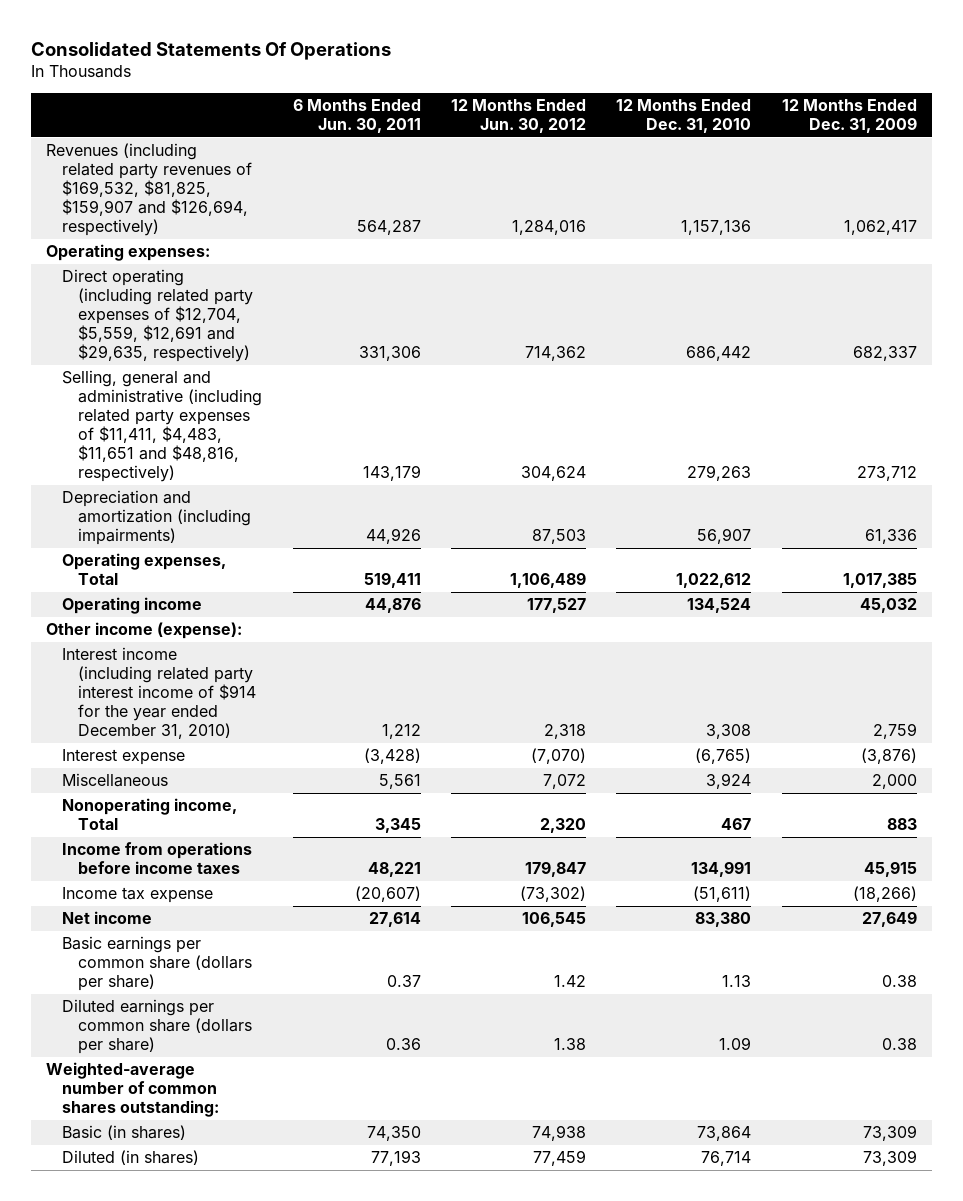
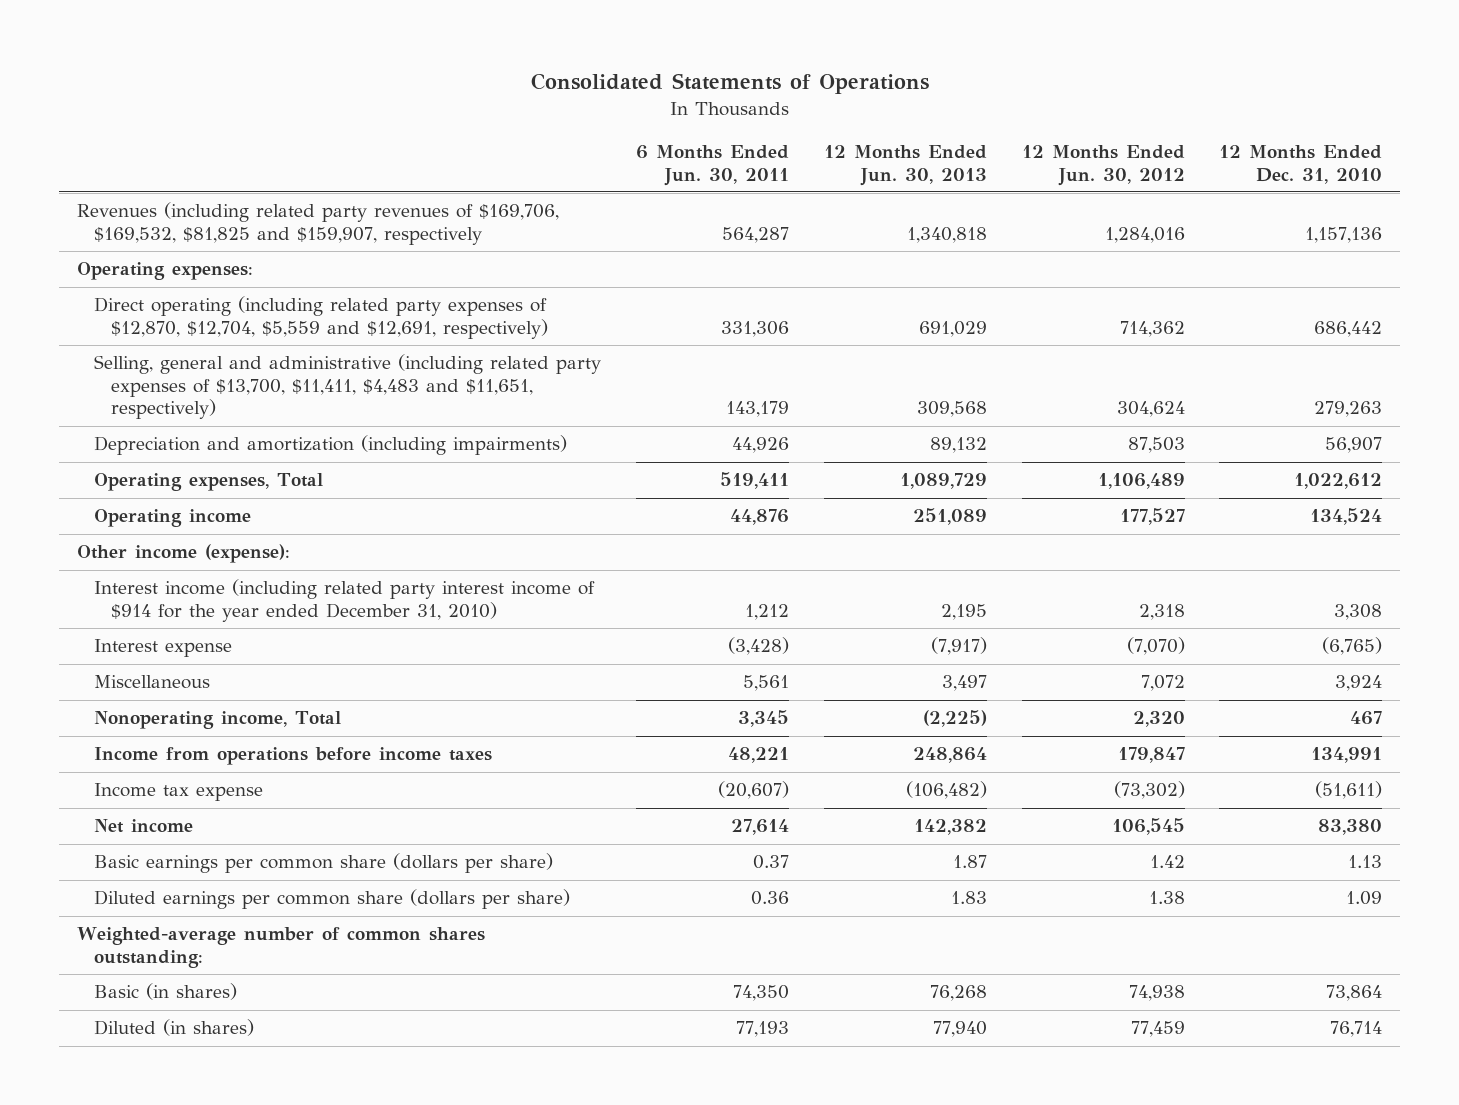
- Consolidated Statements Of Operations
+ Consolidated Statements of Operations
- | 6 Months Ended Jun. 30, 2011 | 12 Months Ended Jun. 30, 2012 | 12 Months Ended Dec. 31, 2010 | 12 Months Ended Dec. 31, 2009
+ | 6 Months Ended Jun. 30, 2011 | 12 Months Ended Jun. 30, 2013 | 12 Months Ended Jun. 30, 2012 | 12 Months Ended Dec. 31, 2010
- Revenues (including related party revenues of $169,532, $81,825, $159,907 and $126,694, respectively) | 564,287 | 1,284,016 | 1,157,136 | 1,062,417
+ Revenues (including related party revenues of $169,706, $169,532, $81,825 and $159,907, respectively | 564,287 | 1,340,818 | 1,284,016 | 1,157,136
- Direct operating (including related party expenses of $12,704, $5,559, $12,691 and $29,635, respectively) | 331,306 | 714,362 | 686,442 | 682,337
- Selling, general and administrative (including related party expenses of $11,411, $4,483, $11,651 and $48,816, respectively) | 143,179 | 304,624 | 279,263 | 273,712
+ Direct operating (including related party expenses of $12,870, $12,704, $5,559 and $12,691, respectively) | 331,306 | 691,029 | 714,362 | 686,442
+ Selling, general and administrative (including related party expenses of $13,700, $11,411, $4,483 and $11,651, respectively) | 143,179 | 309,568 | 304,624 | 279,263

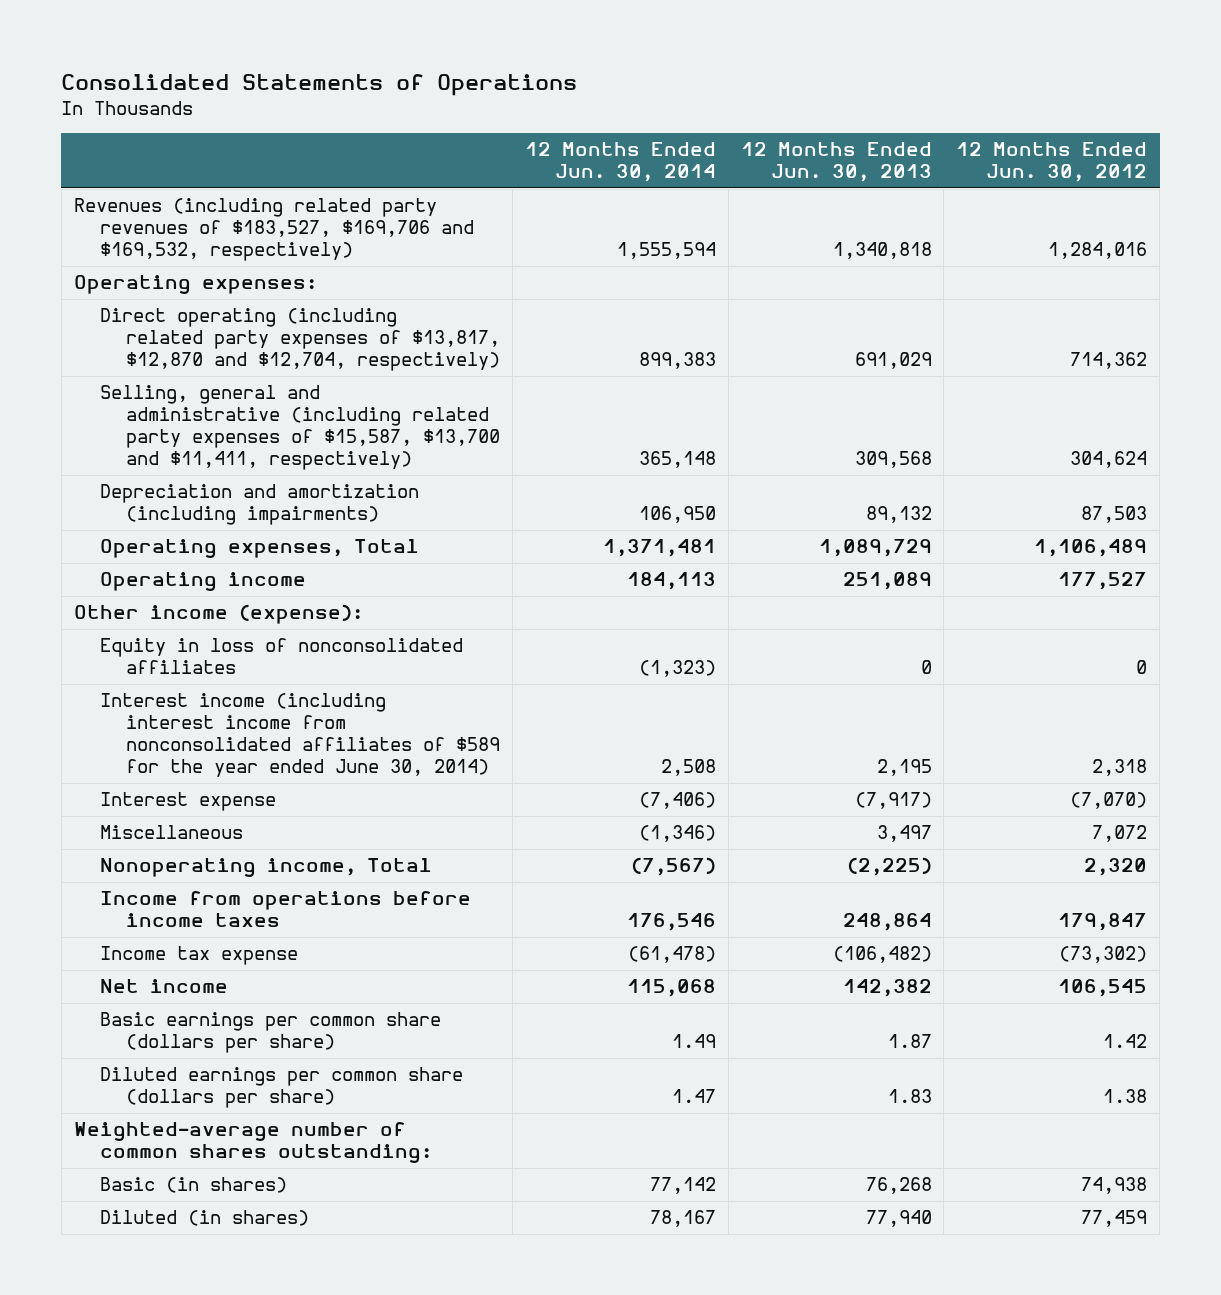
- | 6 Months Ended Jun. 30, 2011 | 12 Months Ended Jun. 30, 2013 | 12 Months Ended Jun. 30, 2012 | 12 Months Ended Dec. 31, 2010
+ | 12 Months Ended Jun. 30, 2014 | 12 Months Ended Jun. 30, 2013 | 12 Months Ended Jun. 30, 2012
- Revenues (including related party revenues of $169,706, $169,532, $81,825 and $159,907, respectively | 564,287 | 1,340,818 | 1,284,016 | 1,157,136
+ Revenues (including related party revenues of $183,527, $169,706 and $169,532, respectively) | 1,555,594 | 1,340,818 | 1,284,016
- Direct operating (including related party expenses of $12,870, $12,704, $5,559 and $12,691, respectively) | 331,306 | 691,029 | 714,362 | 686,442
- Selling, general and administrative (including related party expenses of $13,700, $11,411, $4,483 and $11,651, respectively) | 143,179 | 309,568 | 304,624 | 279,263
+ Direct operating (including related party expenses of $13,817, $12,870 and $12,704, respectively) | 899,383 | 691,029 | 714,362
+ Selling, general and administrative (including related party expenses of $15,587, $13,700 and $11,411, respectively) | 365,148 | 309,568 | 304,624
- Interest income (including related party interest income of $914 for the year ended December 31, 2010) | 1,212 | 2,195 | 2,318 | 3,308
+ Equity in loss of nonconsolidated affiliates | (1,323) | 0 | 0
+ Interest income (including interest income from nonconsolidated affiliates of $589 for the year ended June 30, 2014) | 2,508 | 2,195 | 2,318

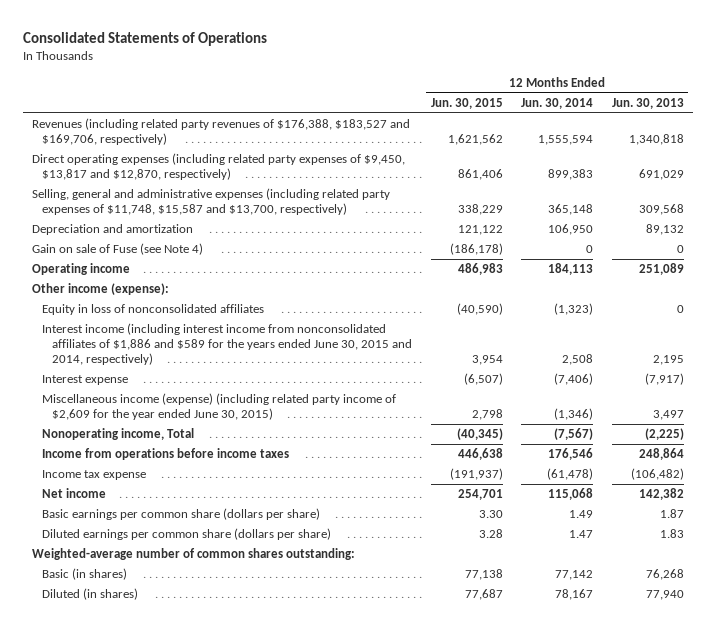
- | 12 Months Ended Jun. 30, 2014 | 12 Months Ended Jun. 30, 2013 | 12 Months Ended Jun. 30, 2012
+ | 12 Months Ended Jun. 30, 2015 | 12 Months Ended Jun. 30, 2014 | 12 Months Ended Jun. 30, 2013
- Revenues (including related party revenues of $183,527, $169,706 and $169,532, respectively) | 1,555,594 | 1,340,818 | 1,284,016
- Operating expenses:
- Direct operating (including related party expenses of $13,817, $12,870 and $12,704, respectively) | 899,383 | 691,029 | 714,362
- Selling, general and administrative (including related party expenses of $15,587, $13,700 and $11,411, respectively) | 365,148 | 309,568 | 304,624
- Depreciation and amortization (including impairments) | 106,950 | 89,132 | 87,503
- Operating expenses, Total | 1,371,481 | 1,089,729 | 1,106,489
+ Revenues (including related party revenues of $176,388, $183,527 and $169,706, respectively) | 1,621,562 | 1,555,594 | 1,340,818
+ Direct operating expenses (including related party expenses of $9,450, $13,817 and $12,870, respectively) | 861,406 | 899,383 | 691,029
+ Selling, general and administrative expenses (including related party expenses of $11,748, $15,587 and $13,700, respectively) | 338,229 | 365,148 | 309,568
+ Depreciation and amortization | 121,122 | 106,950 | 89,132
+ Gain on sale of Fuse (see Note 4) | (186,178) | 0 | 0
- Interest income (including interest income from nonconsolidated affiliates of $589 for the year ended June 30, 2014) | 2,508 | 2,195 | 2,318
+ Interest income (including interest income from nonconsolidated affiliates of $1,886 and $589 for the years ended June 30, 2015 and 2014, respectively) | 3,954 | 2,508 | 2,195
- Miscellaneous | (1,346) | 3,497 | 7,072
+ Miscellaneous income (expense) (including related party income of $2,609 for the year ended June 30, 2015) | 2,798 | (1,346) | 3,497

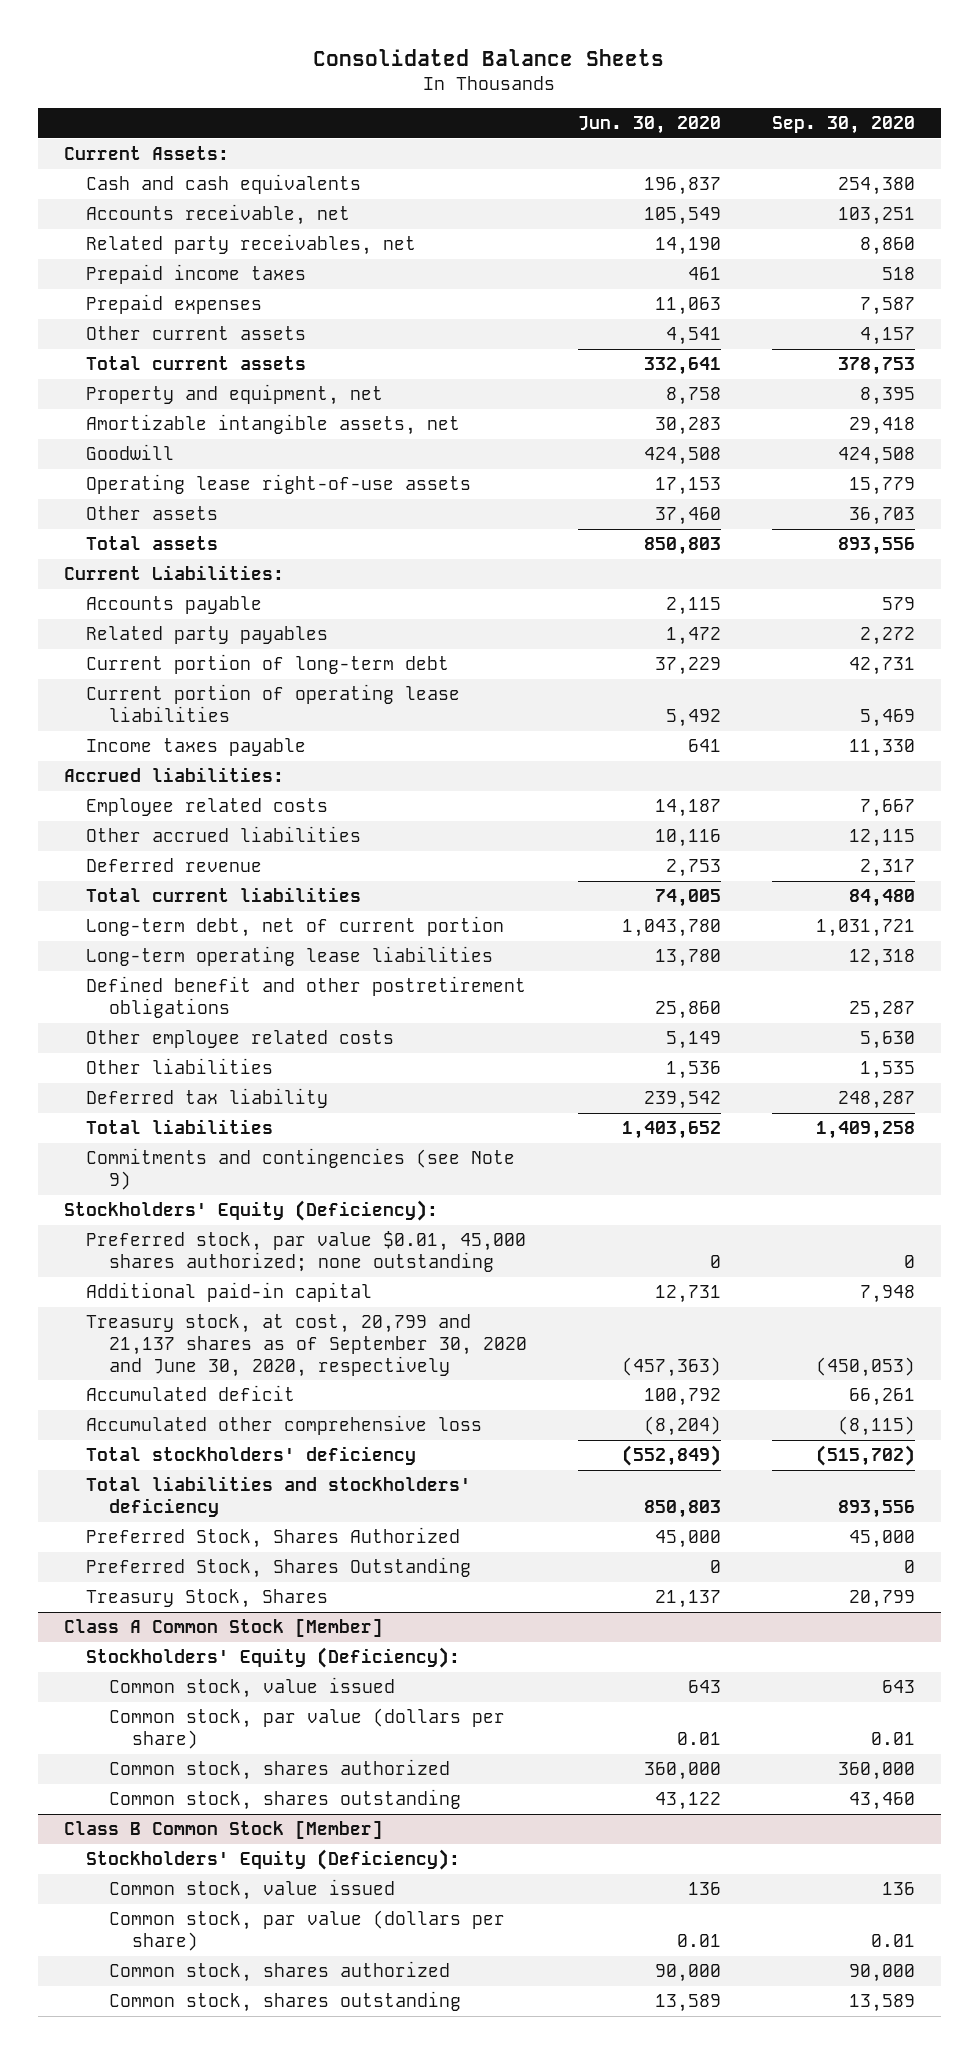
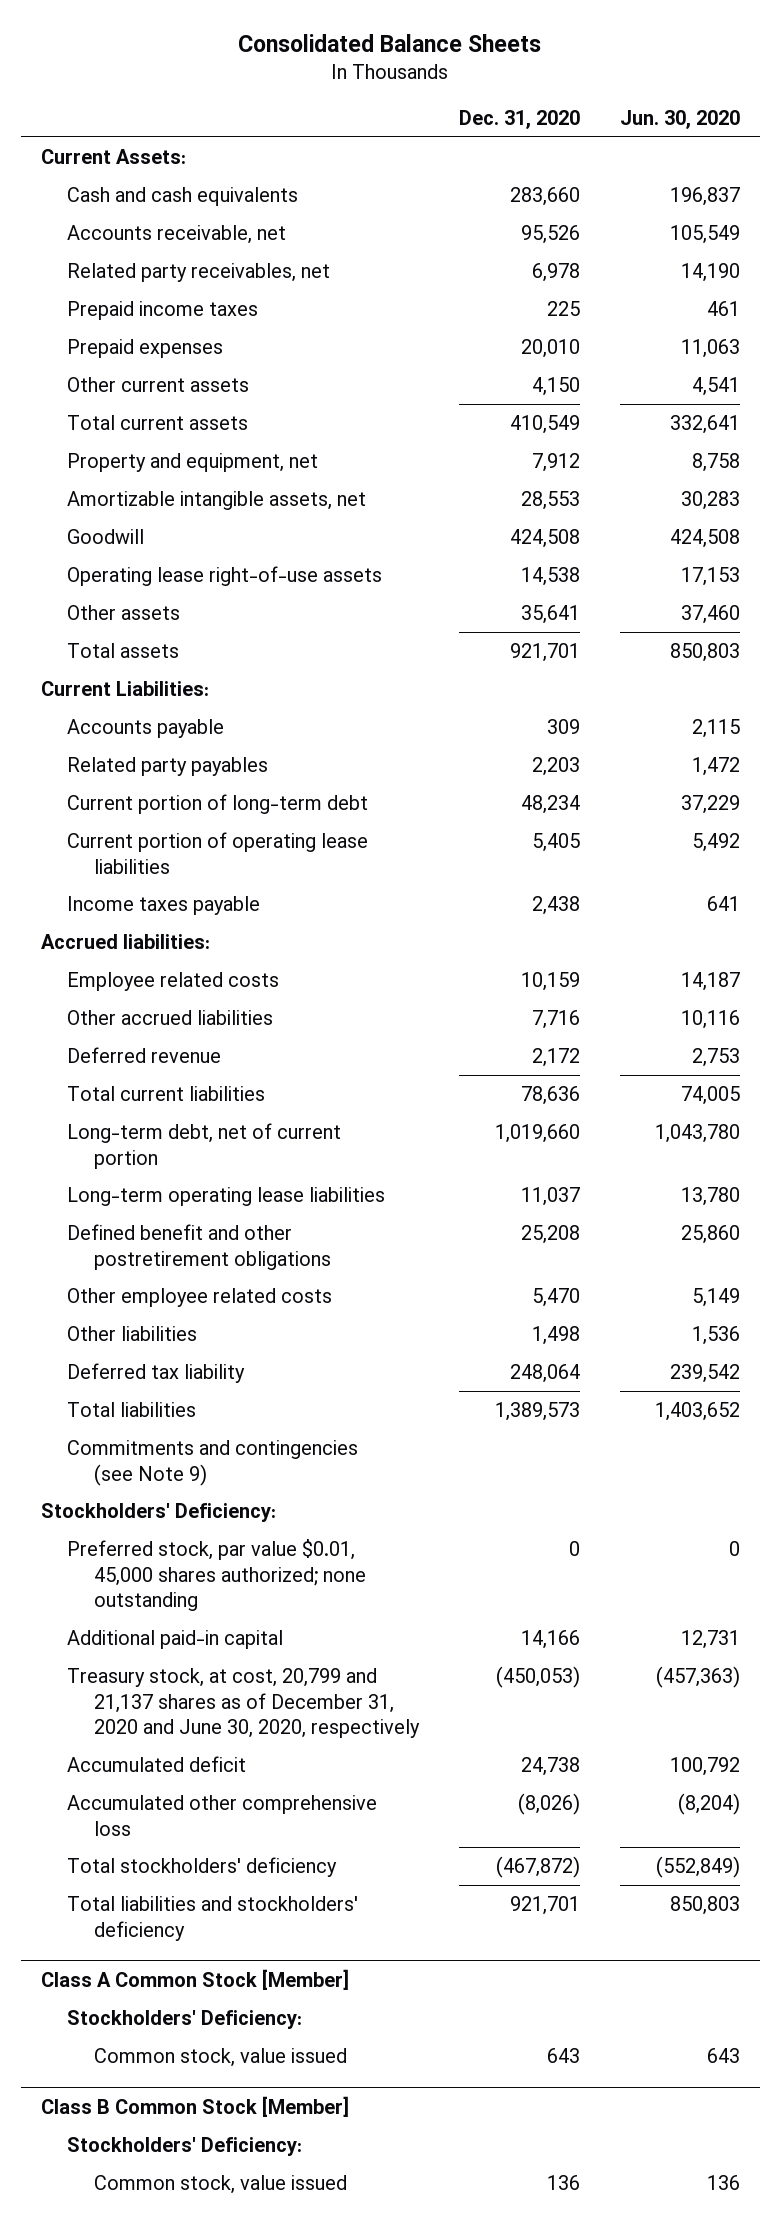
- | Jun. 30, 2020 | Sep. 30, 2020
+ | Dec. 31, 2020 | Jun. 30, 2020
- Stockholders' Equity (Deficiency):
+ Stockholders' Deficiency:
- Treasury stock, at cost, 20,799 and 21,137 shares as of September 30, 2020 and June 30, 2020, respectively | (457,363) | (450,053)
+ Treasury stock, at cost, 20,799 and 21,137 shares as of December 31, 2020 and June 30, 2020, respectively | (450,053) | (457,363)
- Preferred Stock, Shares Authorized | 45,000 | 45,000
- Preferred Stock, Shares Outstanding | 0 | 0
- Treasury Stock, Shares | 21,137 | 20,799
@ Class A Common Stock [Member]
- Stockholders' Equity (Deficiency):
+ Stockholders' Deficiency:
- Common stock, par value (dollars per share) | 0.01 | 0.01
- Common stock, shares authorized | 360,000 | 360,000
- Common stock, shares outstanding | 43,122 | 43,460
@ Class B Common Stock [Member]
- Stockholders' Equity (Deficiency):
+ Stockholders' Deficiency:
- Common stock, par value (dollars per share) | 0.01 | 0.01
- Common stock, shares authorized | 90,000 | 90,000
- Common stock, shares outstanding | 13,589 | 13,589

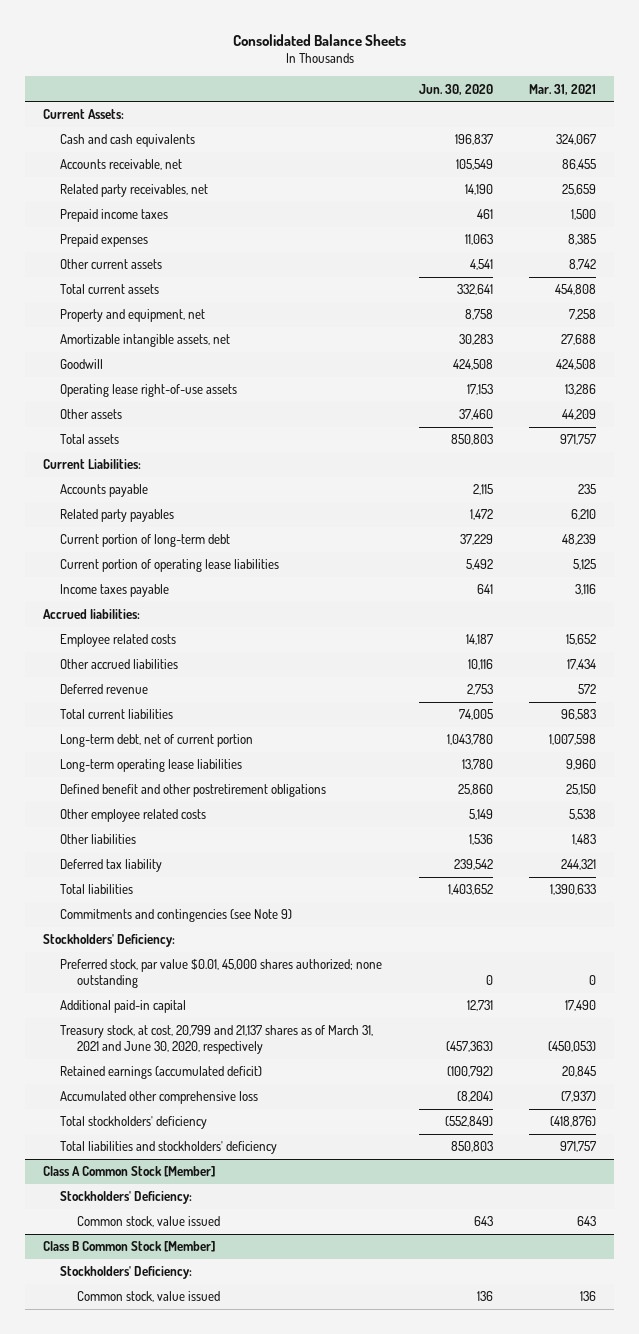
- | Dec. 31, 2020 | Jun. 30, 2020
+ | Jun. 30, 2020 | Mar. 31, 2021
- Treasury stock, at cost, 20,799 and 21,137 shares as of December 31, 2020 and June 30, 2020, respectively | (450,053) | (457,363)
- Accumulated deficit | 24,738 | 100,792
+ Treasury stock, at cost, 20,799 and 21,137 shares as of March 31, 2021 and June 30, 2020, respectively | (457,363) | (450,053)
+ Retained earnings (accumulated deficit) | (100,792) | 20,845

